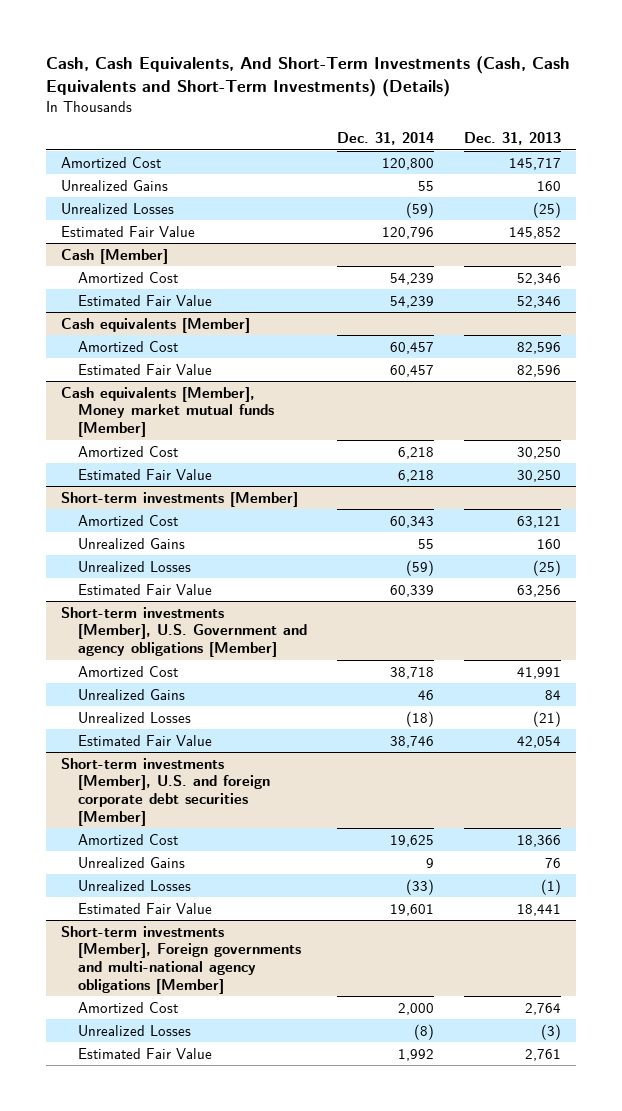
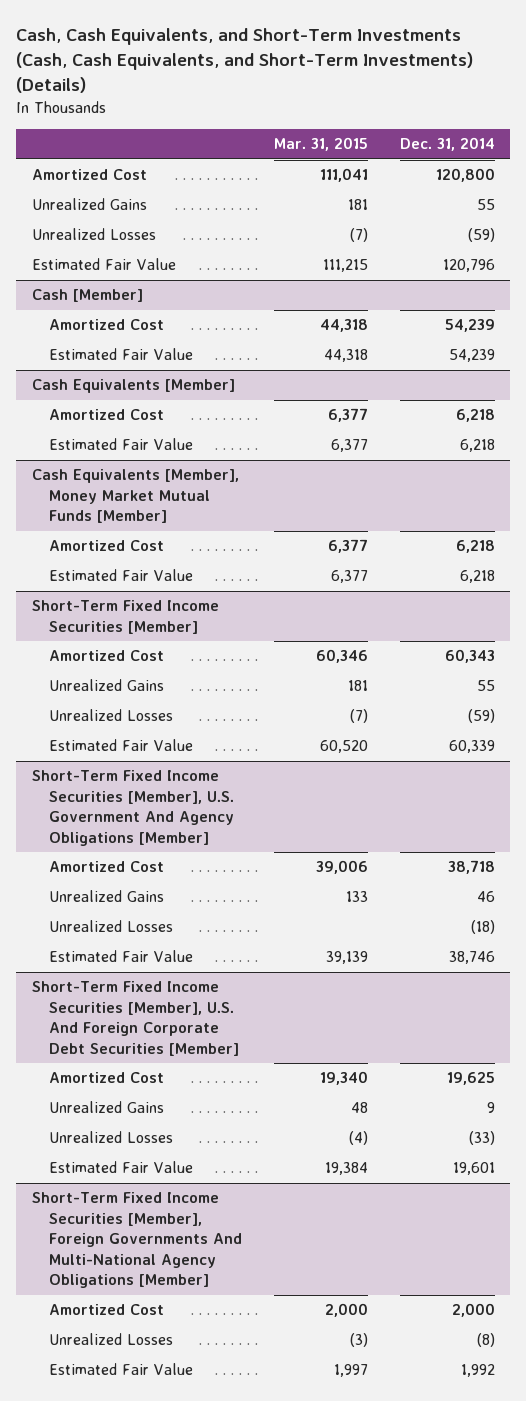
- Cash, Cash Equivalents, And Short-Term Investments (Cash, Cash Equivalents and Short-Term Investments) (Details)
+ Cash, Cash Equivalents, and Short-Term Investments (Cash, Cash Equivalents, and Short-Term Investments) (Details)
- | Dec. 31, 2014 | Dec. 31, 2013
+ | Mar. 31, 2015 | Dec. 31, 2014
- Cash equivalents [Member]
- Amortized Cost | 60,457 | 82,596
- Estimated Fair Value | 60,457 | 82,596
- Cash equivalents [Member], Money market mutual funds [Member]
+ Cash Equivalents [Member]
- Short-term investments [Member]
+ Cash Equivalents [Member], Money Market Mutual Funds [Member]
+ Amortized Cost | 6,377 | 6,218
+ Estimated Fair Value | 6,377 | 6,218
+ Short-Term Fixed Income Securities [Member]
- Short-term investments [Member], U.S. Government and agency obligations [Member]
+ Short-Term Fixed Income Securities [Member], U.S. Government And Agency Obligations [Member]
- Short-term investments [Member], U.S. and foreign corporate debt securities [Member]
+ Short-Term Fixed Income Securities [Member], U.S. And Foreign Corporate Debt Securities [Member]
- Short-term investments [Member], Foreign governments and multi-national agency obligations [Member]
+ Short-Term Fixed Income Securities [Member], Foreign Governments And Multi-National Agency Obligations [Member]

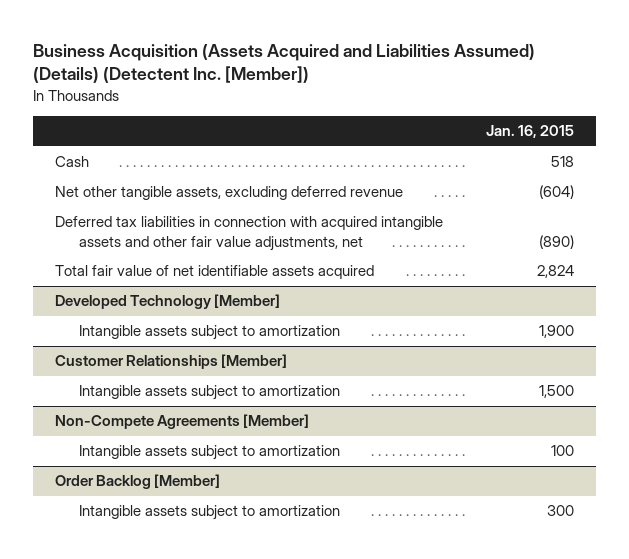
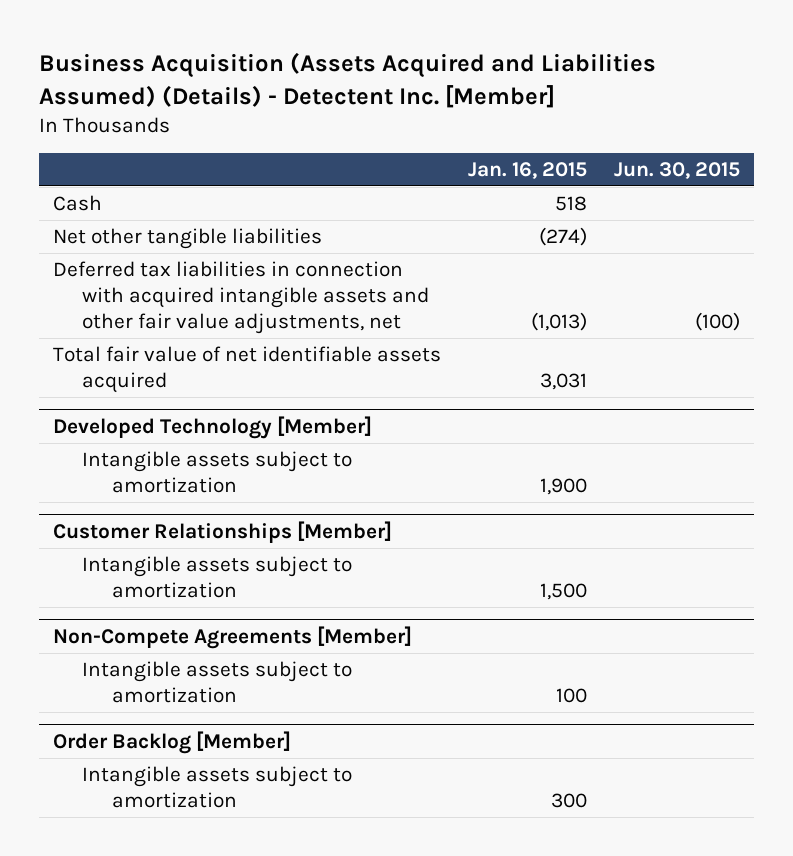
- Business Acquisition (Assets Acquired and Liabilities Assumed) (Details) (Detectent Inc. [Member])
+ Business Acquisition (Assets Acquired and Liabilities Assumed) (Details) - Detectent Inc. [Member]
- | Jan. 16, 2015
+ | Jan. 16, 2015 | Jun. 30, 2015
- Net other tangible assets, excluding deferred revenue | (604)
- Deferred tax liabilities in connection with acquired intangible assets and other fair value adjustments, net | (890)
- Total fair value of net identifiable assets acquired | 2,824
+ Net other tangible liabilities | (274) |
+ Deferred tax liabilities in connection with acquired intangible assets and other fair value adjustments, net | (1,013) | (100)
+ Total fair value of net identifiable assets acquired | 3,031 |

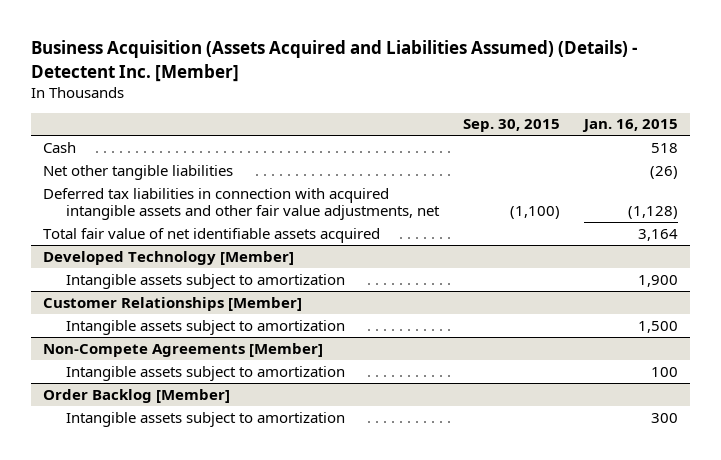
- | Jan. 16, 2015 | Jun. 30, 2015
+ | Sep. 30, 2015 | Jan. 16, 2015
- Net other tangible liabilities | (274) |
- Deferred tax liabilities in connection with acquired intangible assets and other fair value adjustments, net | (1,013) | (100)
- Total fair value of net identifiable assets acquired | 3,031 |
+ Net other tangible liabilities | | (26)
+ Deferred tax liabilities in connection with acquired intangible assets and other fair value adjustments, net | (1,100) | (1,128)
+ Total fair value of net identifiable assets acquired | | 3,164

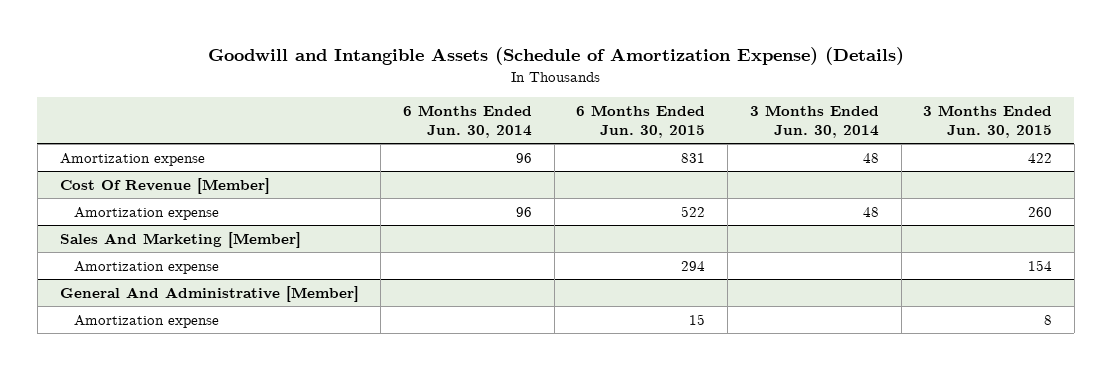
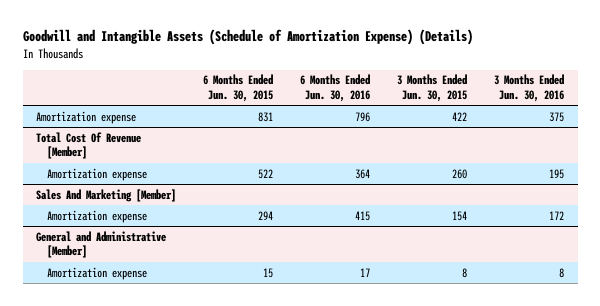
- | 6 Months Ended Jun. 30, 2014 | 6 Months Ended Jun. 30, 2015 | 3 Months Ended Jun. 30, 2014 | 3 Months Ended Jun. 30, 2015
+ | 6 Months Ended Jun. 30, 2015 | 6 Months Ended Jun. 30, 2016 | 3 Months Ended Jun. 30, 2015 | 3 Months Ended Jun. 30, 2016
- Cost Of Revenue [Member]
+ Total Cost Of Revenue [Member]
- General And Administrative [Member]
+ General and Administrative [Member]

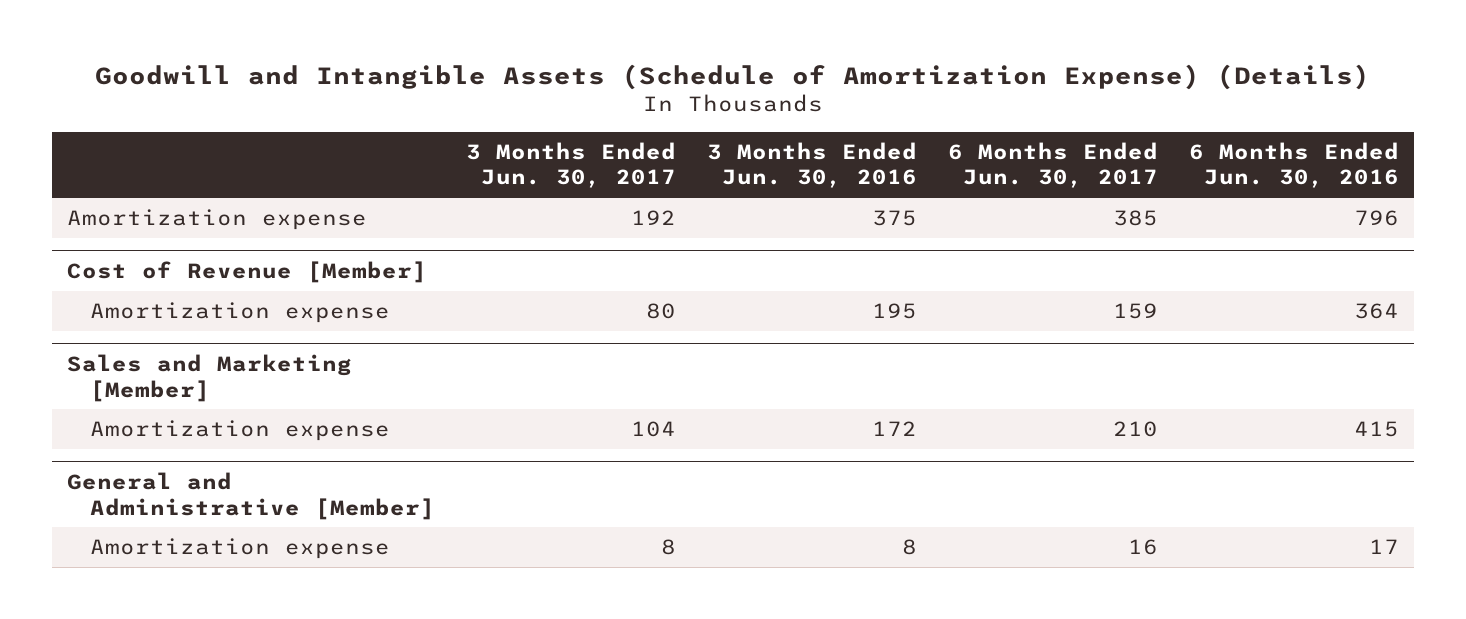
- | 6 Months Ended Jun. 30, 2015 | 6 Months Ended Jun. 30, 2016 | 3 Months Ended Jun. 30, 2015 | 3 Months Ended Jun. 30, 2016
+ | 3 Months Ended Jun. 30, 2017 | 3 Months Ended Jun. 30, 2016 | 6 Months Ended Jun. 30, 2017 | 6 Months Ended Jun. 30, 2016
- Total Cost Of Revenue [Member]
+ Cost of Revenue [Member]
- Sales And Marketing [Member]
+ Sales and Marketing [Member]

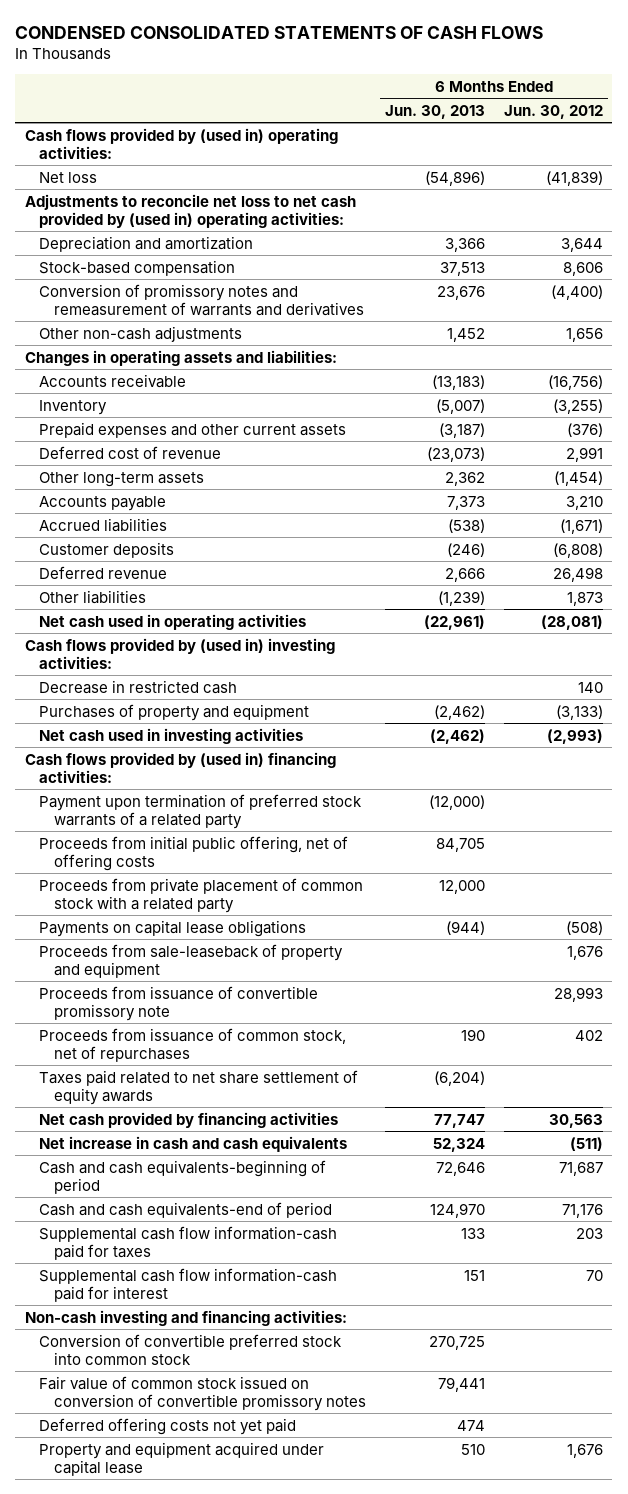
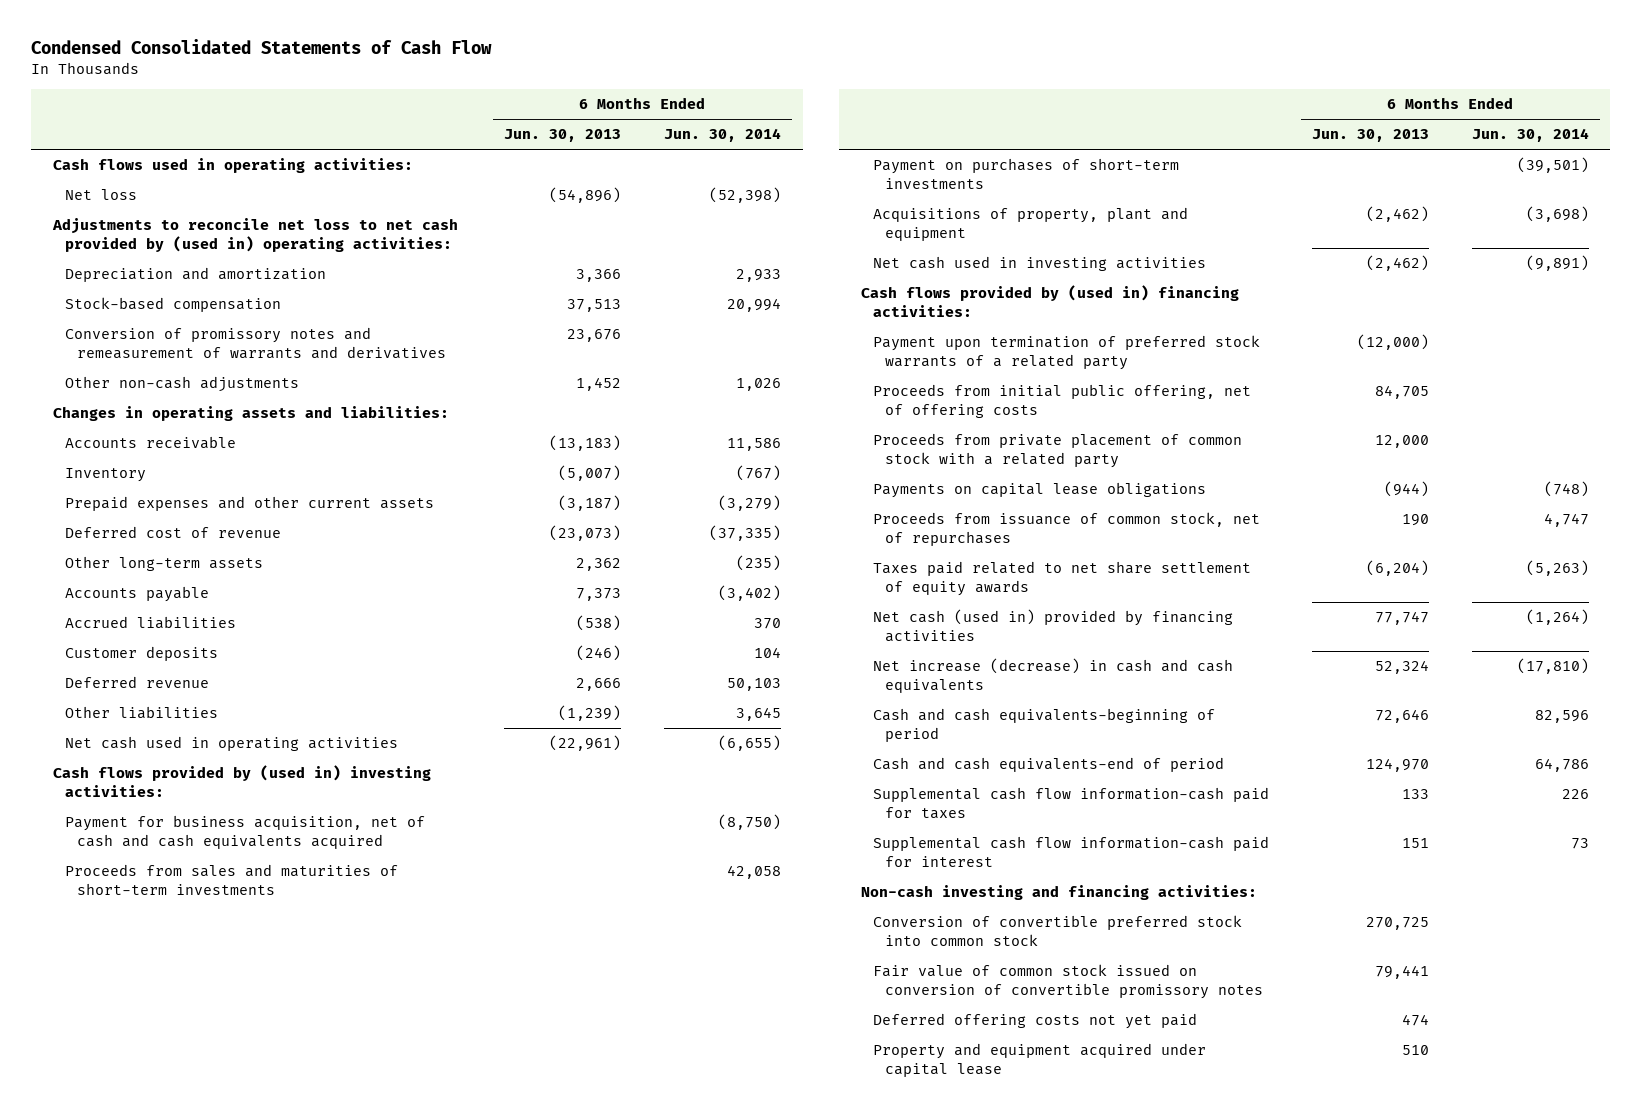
- CONDENSED CONSOLIDATED STATEMENTS OF CASH FLOWS
+ Condensed Consolidated Statements of Cash Flow
- | 6 Months Ended Jun. 30, 2013 | 6 Months Ended Jun. 30, 2012
+ | 6 Months Ended Jun. 30, 2013 | 6 Months Ended Jun. 30, 2014
- Cash flows provided by (used in) operating activities:
+ Cash flows used in operating activities:
- Decrease in restricted cash | | 140
- Purchases of property and equipment | (2,462) | (3,133)
+ Payment for business acquisition, net of cash and cash equivalents acquired | | (8,750)
+ Proceeds from sales and maturities of short-term investments | | 42,058
+ Payment on purchases of short-term investments | | (39,501)
+ Acquisitions of property, plant and equipment | (2,462) | (3,698)
- Proceeds from sale-leaseback of property and equipment | | 1,676
- Proceeds from issuance of convertible promissory note | | 28,993
- Net cash provided by financing activities | 77,747 | 30,563
- Net increase in cash and cash equivalents | 52,324 | (511)
+ Net cash (used in) provided by financing activities | 77,747 | (1,264)
+ Net increase (decrease) in cash and cash equivalents | 52,324 | (17,810)

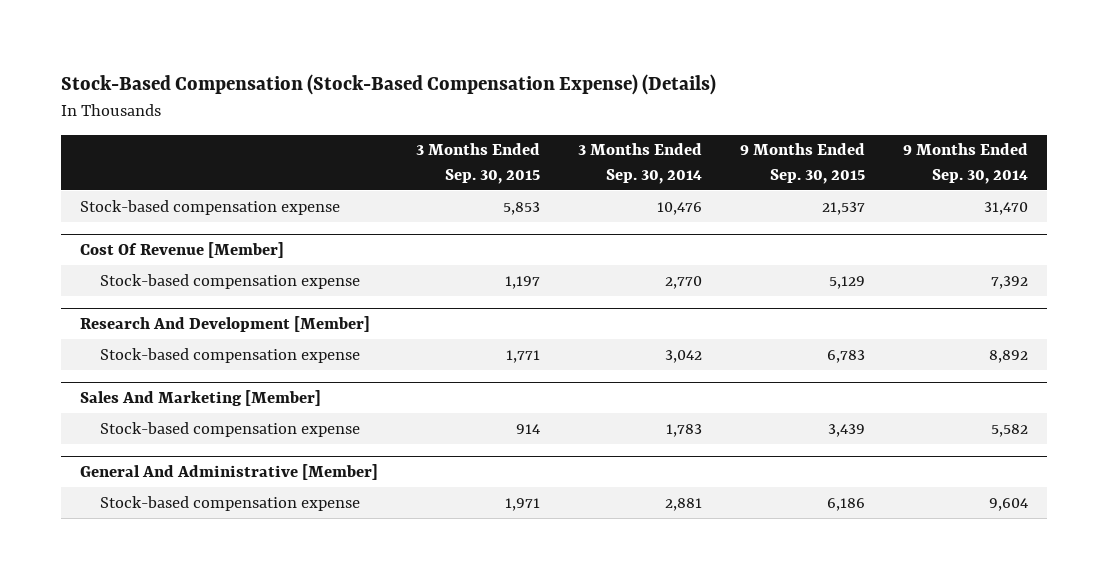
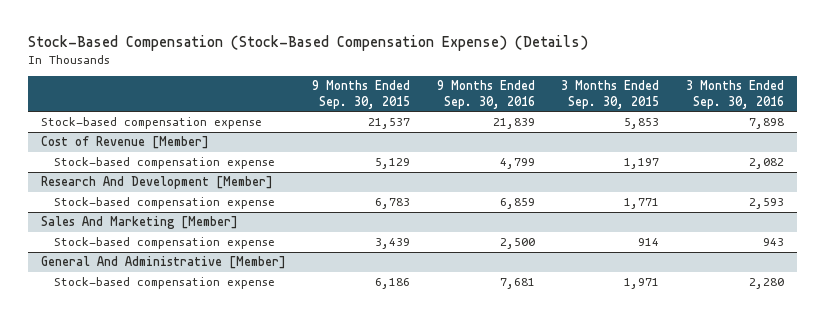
- | 3 Months Ended Sep. 30, 2015 | 3 Months Ended Sep. 30, 2014 | 9 Months Ended Sep. 30, 2015 | 9 Months Ended Sep. 30, 2014
+ | 9 Months Ended Sep. 30, 2015 | 9 Months Ended Sep. 30, 2016 | 3 Months Ended Sep. 30, 2015 | 3 Months Ended Sep. 30, 2016
- Cost Of Revenue [Member]
+ Cost of Revenue [Member]

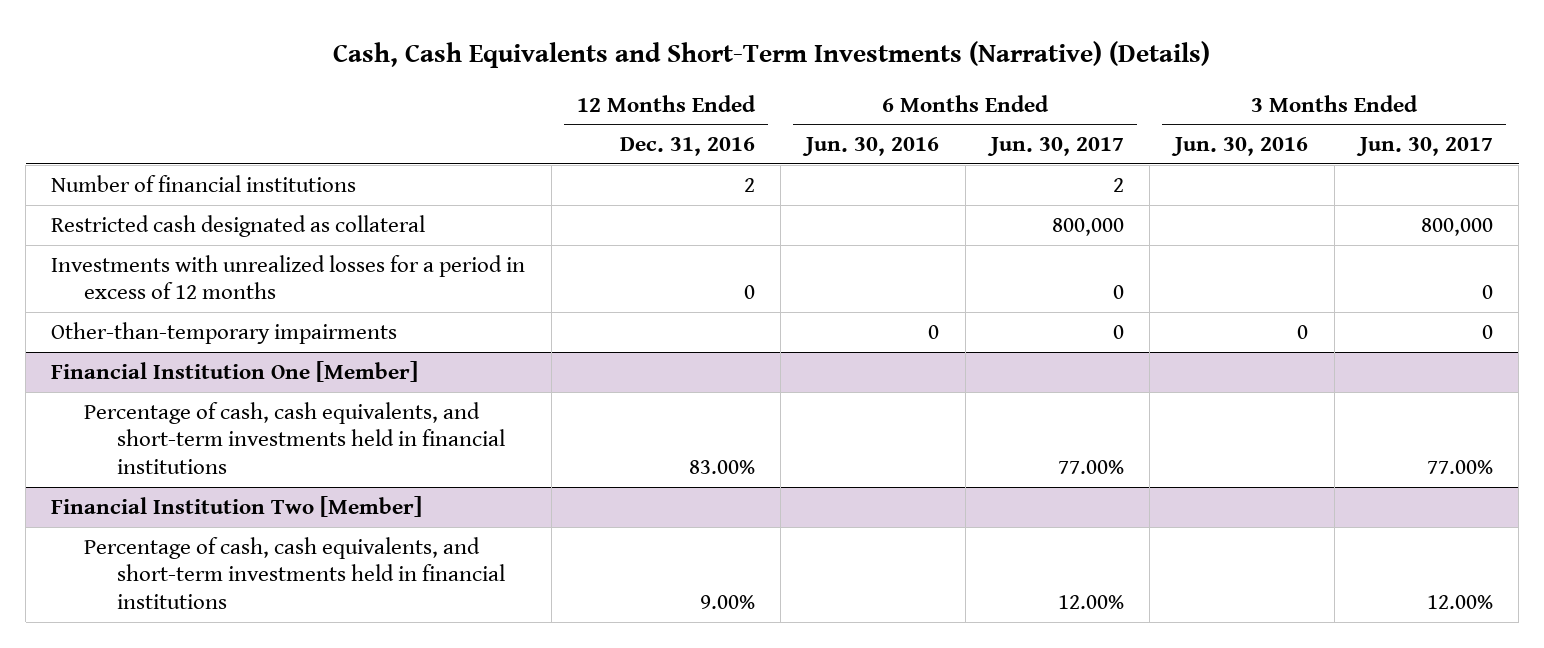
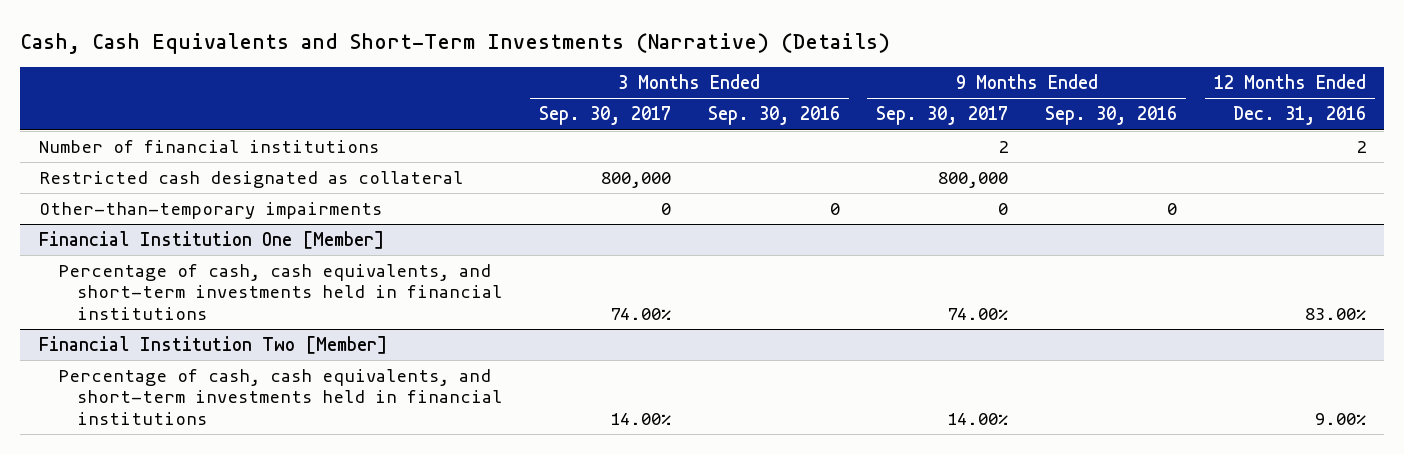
- | 12 Months Ended Dec. 31, 2016 | 6 Months Ended Jun. 30, 2016 | 6 Months Ended Jun. 30, 2017 | 3 Months Ended Jun. 30, 2016 | 3 Months Ended Jun. 30, 2017
+ | 3 Months Ended Sep. 30, 2017 | 3 Months Ended Sep. 30, 2016 | 9 Months Ended Sep. 30, 2017 | 9 Months Ended Sep. 30, 2016 | 12 Months Ended Dec. 31, 2016
- Investments with unrealized losses for a period in excess of 12 months | 0 | | 0 | | 0

